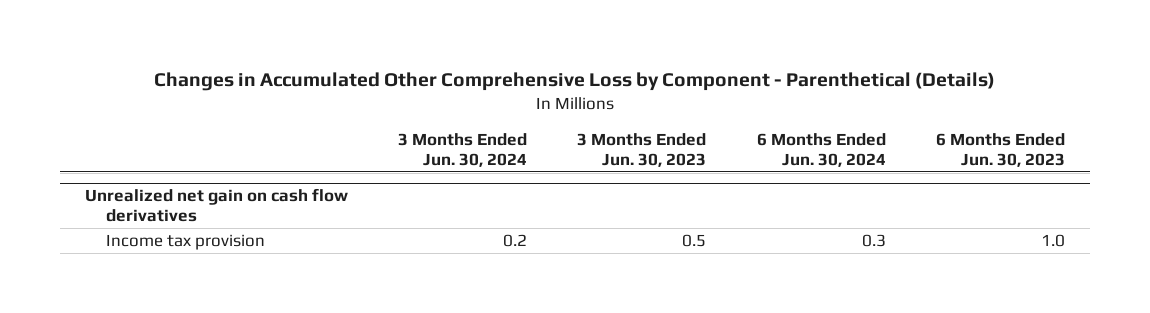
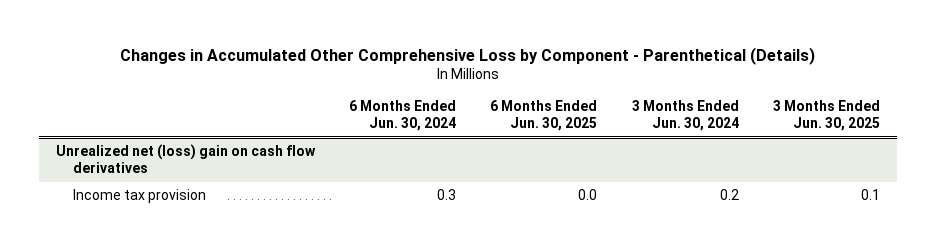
- | 3 Months Ended Jun. 30, 2024 | 3 Months Ended Jun. 30, 2023 | 6 Months Ended Jun. 30, 2024 | 6 Months Ended Jun. 30, 2023
+ | 6 Months Ended Jun. 30, 2024 | 6 Months Ended Jun. 30, 2025 | 3 Months Ended Jun. 30, 2024 | 3 Months Ended Jun. 30, 2025
- Unrealized net gain on cash flow derivatives
+ Unrealized net (loss) gain on cash flow derivatives

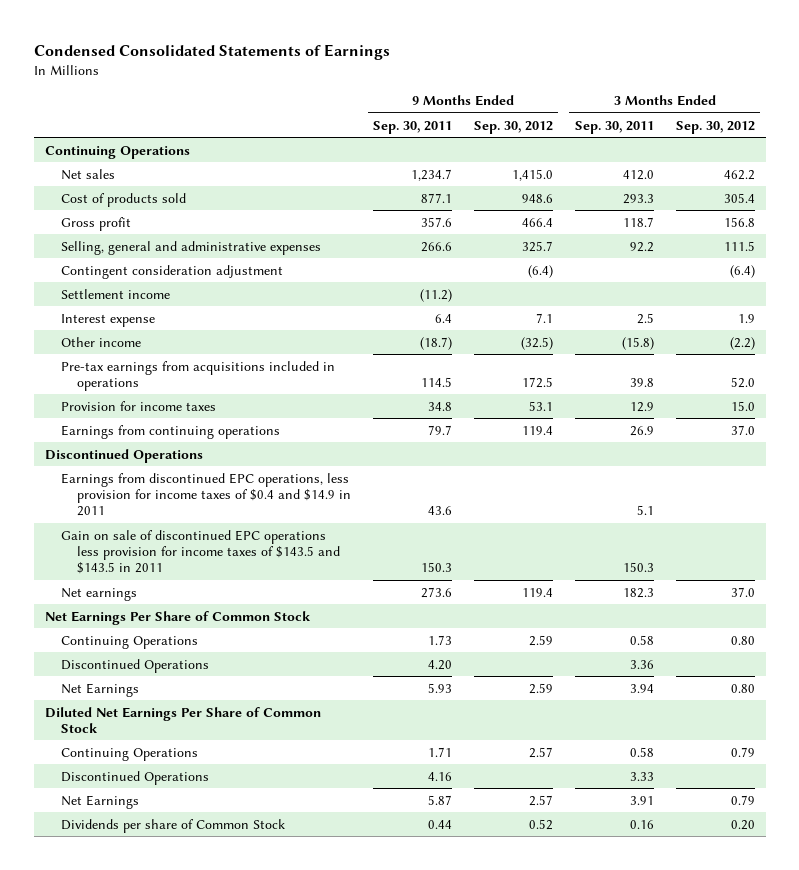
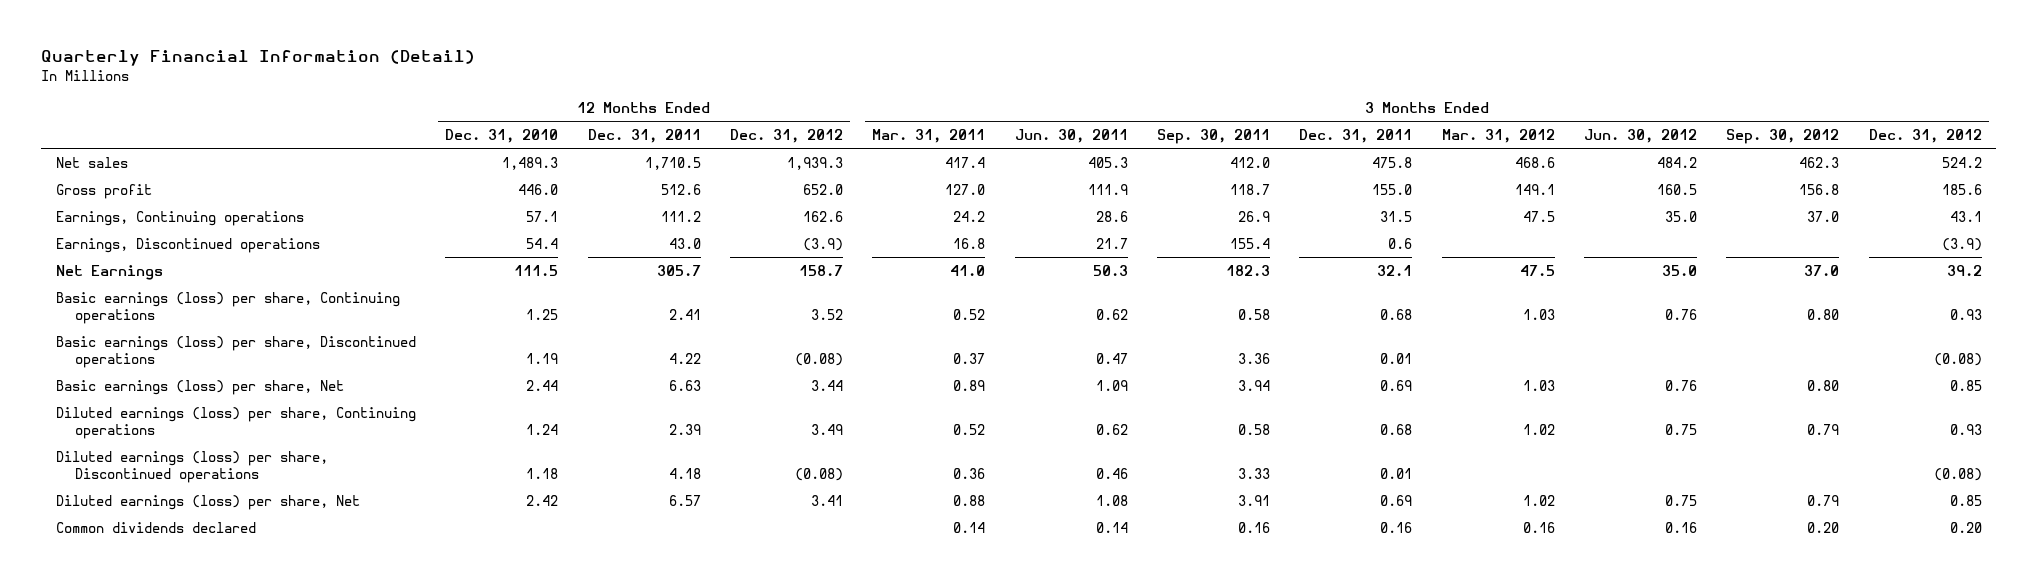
- Condensed Consolidated Statements of Earnings
+ Quarterly Financial Information (Detail)
- | 9 Months Ended Sep. 30, 2011 | 9 Months Ended Sep. 30, 2012 | 3 Months Ended Sep. 30, 2011 | 3 Months Ended Sep. 30, 2012
+ | 12 Months Ended Dec. 31, 2010 | 12 Months Ended Dec. 31, 2011 | 12 Months Ended Dec. 31, 2012 | 3 Months Ended Mar. 31, 2011 | 3 Months Ended Jun. 30, 2011 | 3 Months Ended Sep. 30, 2011 | 3 Months Ended Dec. 31, 2011 | 3 Months Ended Mar. 31, 2012 | 3 Months Ended Jun. 30, 2012 | 3 Months Ended Sep. 30, 2012 | 3 Months Ended Dec. 31, 2012
- Continuing Operations
- Net sales | 1,234.7 | 1,415.0 | 412.0 | 462.2
- Cost of products sold | 877.1 | 948.6 | 293.3 | 305.4
+ Net sales | 1,489.3 | 1,710.5 | 1,939.3 | 417.4 | 405.3 | 412.0 | 475.8 | 468.6 | 484.2 | 462.3 | 524.2
- Selling, general and administrative expenses | 266.6 | 325.7 | 92.2 | 111.5
- Contingent consideration adjustment | | (6.4) | | (6.4)
- Settlement income | (11.2) | | |
- Interest expense | 6.4 | 7.1 | 2.5 | 1.9
- Other income | (18.7) | (32.5) | (15.8) | (2.2)
- Pre-tax earnings from acquisitions included in operations | 114.5 | 172.5 | 39.8 | 52.0
- Provision for income taxes | 34.8 | 53.1 | 12.9 | 15.0
- Earnings from continuing operations | 79.7 | 119.4 | 26.9 | 37.0
- Discontinued Operations
- Earnings from discontinued EPC operations, less provision for income taxes of $0.4 and $14.9 in 2011 | 43.6 | | 5.1 |
- Gain on sale of discontinued EPC operations less provision for income taxes of $143.5 and $143.5 in 2011 | 150.3 | | 150.3 |
- Net earnings | 273.6 | 119.4 | 182.3 | 37.0
- Net Earnings Per Share of Common Stock
- Continuing Operations | 1.73 | 2.59 | 0.58 | 0.80
- Discontinued Operations | 4.20 | | 3.36 |
- Net Earnings | 5.93 | 2.59 | 3.94 | 0.80
- Diluted Net Earnings Per Share of Common Stock
- Continuing Operations | 1.71 | 2.57 | 0.58 | 0.79
- Discontinued Operations | 4.16 | | 3.33 |
- Net Earnings | 5.87 | 2.57 | 3.91 | 0.79
- Dividends per share of Common Stock | 0.44 | 0.52 | 0.16 | 0.20
+ Earnings, Continuing operations | 57.1 | 111.2 | 162.6 | 24.2 | 28.6 | 26.9 | 31.5 | 47.5 | 35.0 | 37.0 | 43.1
+ Earnings, Discontinued operations | 54.4 | 43.0 | (3.9) | 16.8 | 21.7 | 155.4 | 0.6 | | | | (3.9)
+ Net Earnings | 111.5 | 305.7 | 158.7 | 41.0 | 50.3 | 182.3 | 32.1 | 47.5 | 35.0 | 37.0 | 39.2
+ Basic earnings (loss) per share, Continuing operations | 1.25 | 2.41 | 3.52 | 0.52 | 0.62 | 0.58 | 0.68 | 1.03 | 0.76 | 0.80 | 0.93
+ Basic earnings (loss) per share, Discontinued operations | 1.19 | 4.22 | (0.08) | 0.37 | 0.47 | 3.36 | 0.01 | | | | (0.08)
+ Basic earnings (loss) per share, Net | 2.44 | 6.63 | 3.44 | 0.89 | 1.09 | 3.94 | 0.69 | 1.03 | 0.76 | 0.80 | 0.85
+ Diluted earnings (loss) per share, Continuing operations | 1.24 | 2.39 | 3.49 | 0.52 | 0.62 | 0.58 | 0.68 | 1.02 | 0.75 | 0.79 | 0.93
+ Diluted earnings (loss) per share, Discontinued operations | 1.18 | 4.18 | (0.08) | 0.36 | 0.46 | 3.33 | 0.01 | | | | (0.08)
+ Diluted earnings (loss) per share, Net | 2.42 | 6.57 | 3.41 | 0.88 | 1.08 | 3.91 | 0.69 | 1.02 | 0.75 | 0.79 | 0.85
+ Common dividends declared | | | | 0.14 | 0.14 | 0.16 | 0.16 | 0.16 | 0.16 | 0.20 | 0.20

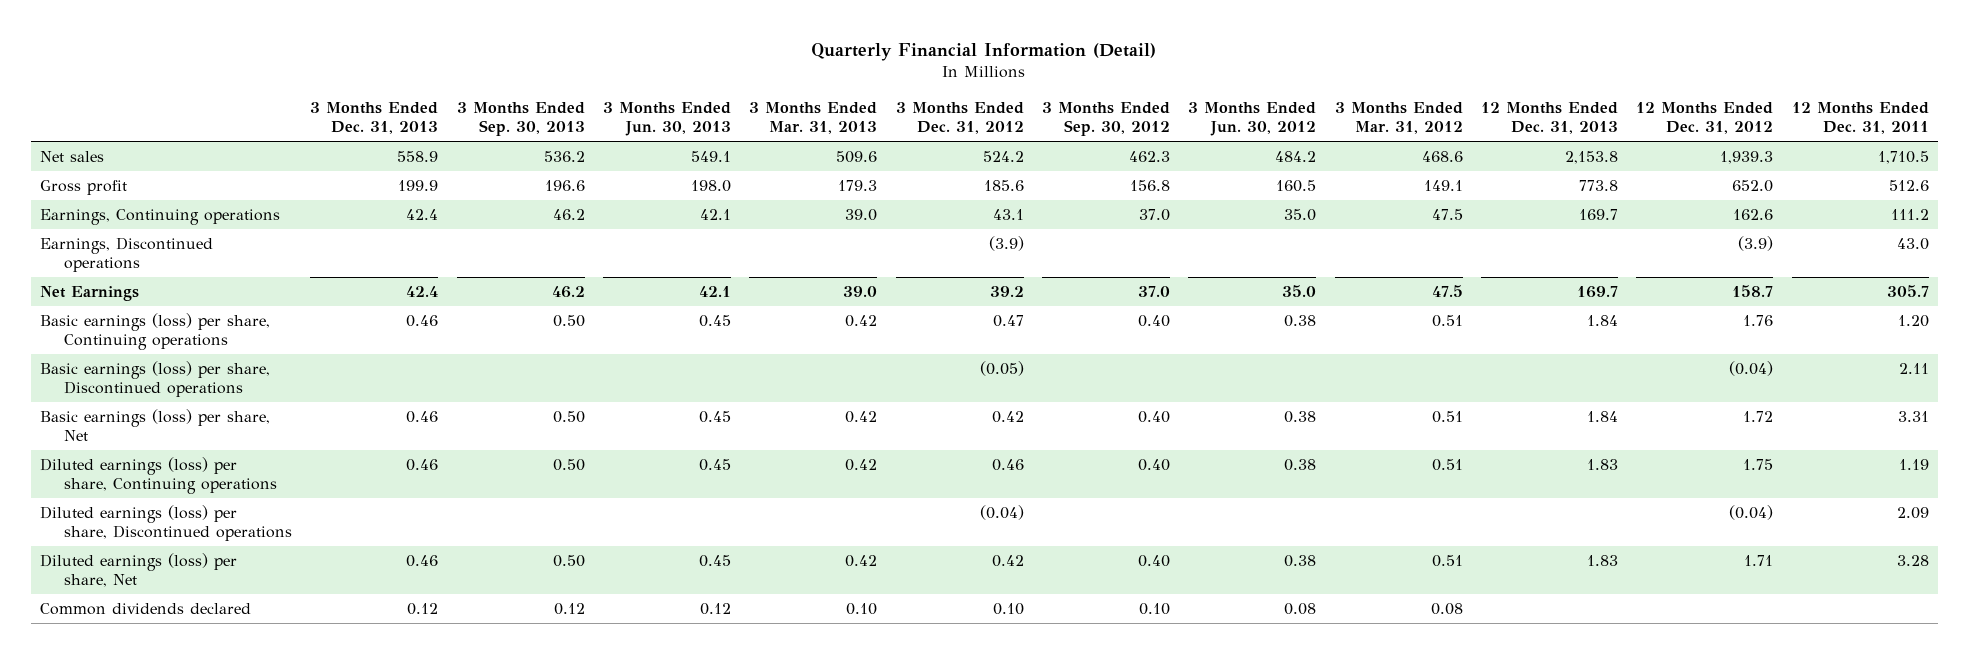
- | 12 Months Ended Dec. 31, 2010 | 12 Months Ended Dec. 31, 2011 | 12 Months Ended Dec. 31, 2012 | 3 Months Ended Mar. 31, 2011 | 3 Months Ended Jun. 30, 2011 | 3 Months Ended Sep. 30, 2011 | 3 Months Ended Dec. 31, 2011 | 3 Months Ended Mar. 31, 2012 | 3 Months Ended Jun. 30, 2012 | 3 Months Ended Sep. 30, 2012 | 3 Months Ended Dec. 31, 2012
+ | 3 Months Ended Dec. 31, 2013 | 3 Months Ended Sep. 30, 2013 | 3 Months Ended Jun. 30, 2013 | 3 Months Ended Mar. 31, 2013 | 3 Months Ended Dec. 31, 2012 | 3 Months Ended Sep. 30, 2012 | 3 Months Ended Jun. 30, 2012 | 3 Months Ended Mar. 31, 2012 | 12 Months Ended Dec. 31, 2013 | 12 Months Ended Dec. 31, 2012 | 12 Months Ended Dec. 31, 2011
- Basic earnings (loss) per share, Continuing operations | 1.25 | 2.41 | 3.52 | 0.52 | 0.62 | 0.58 | 0.68 | 1.03 | 0.76 | 0.80 | 0.93
- Basic earnings (loss) per share, Discontinued operations | 1.19 | 4.22 | (0.08) | 0.37 | 0.47 | 3.36 | 0.01 | | | | (0.08)
- Basic earnings (loss) per share, Net | 2.44 | 6.63 | 3.44 | 0.89 | 1.09 | 3.94 | 0.69 | 1.03 | 0.76 | 0.80 | 0.85
- Diluted earnings (loss) per share, Continuing operations | 1.24 | 2.39 | 3.49 | 0.52 | 0.62 | 0.58 | 0.68 | 1.02 | 0.75 | 0.79 | 0.93
- Diluted earnings (loss) per share, Discontinued operations | 1.18 | 4.18 | (0.08) | 0.36 | 0.46 | 3.33 | 0.01 | | | | (0.08)
- Diluted earnings (loss) per share, Net | 2.42 | 6.57 | 3.41 | 0.88 | 1.08 | 3.91 | 0.69 | 1.02 | 0.75 | 0.79 | 0.85
- Common dividends declared | | | | 0.14 | 0.14 | 0.16 | 0.16 | 0.16 | 0.16 | 0.20 | 0.20
+ Basic earnings (loss) per share, Continuing operations | 0.46 | 0.50 | 0.45 | 0.42 | 0.47 | 0.40 | 0.38 | 0.51 | 1.84 | 1.76 | 1.20
+ Basic earnings (loss) per share, Discontinued operations | | | | | (0.05) | | | | | (0.04) | 2.11
+ Basic earnings (loss) per share, Net | 0.46 | 0.50 | 0.45 | 0.42 | 0.42 | 0.40 | 0.38 | 0.51 | 1.84 | 1.72 | 3.31
+ Diluted earnings (loss) per share, Continuing operations | 0.46 | 0.50 | 0.45 | 0.42 | 0.46 | 0.40 | 0.38 | 0.51 | 1.83 | 1.75 | 1.19
+ Diluted earnings (loss) per share, Discontinued operations | | | | | (0.04) | | | | | (0.04) | 2.09
+ Diluted earnings (loss) per share, Net | 0.46 | 0.50 | 0.45 | 0.42 | 0.42 | 0.40 | 0.38 | 0.51 | 1.83 | 1.71 | 3.28
+ Common dividends declared | 0.12 | 0.12 | 0.12 | 0.10 | 0.10 | 0.10 | 0.08 | 0.08 | | |

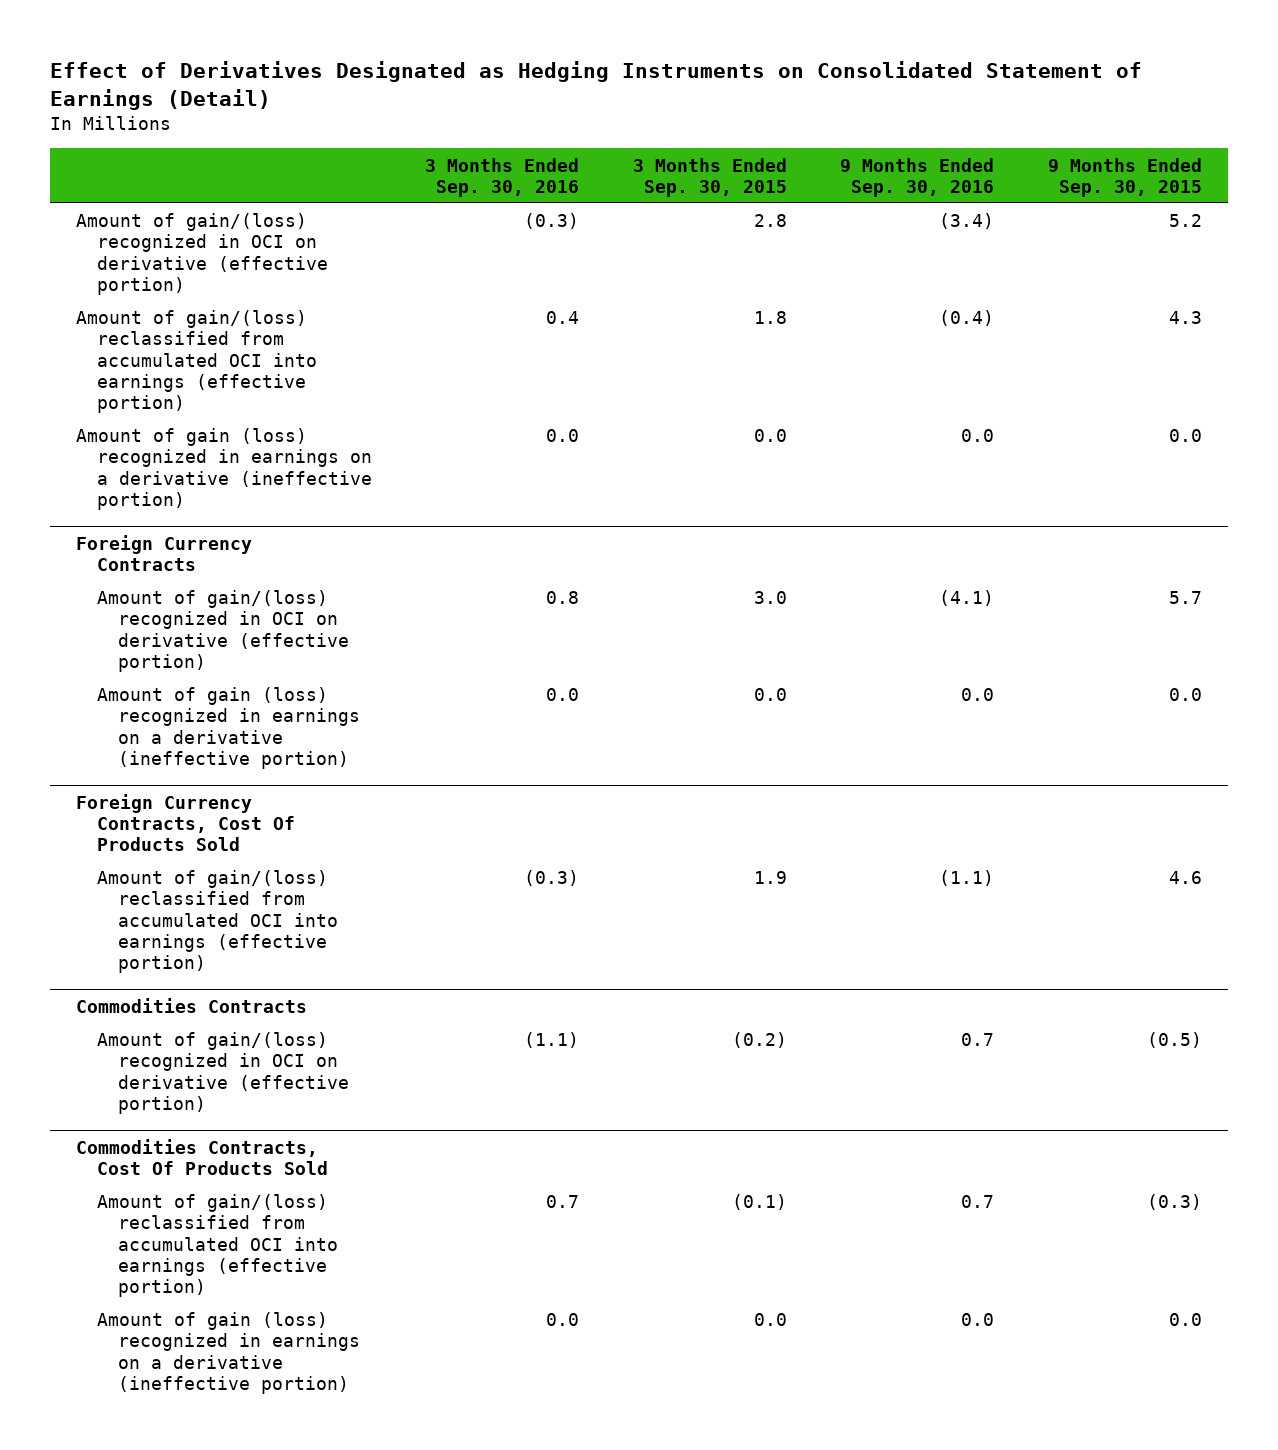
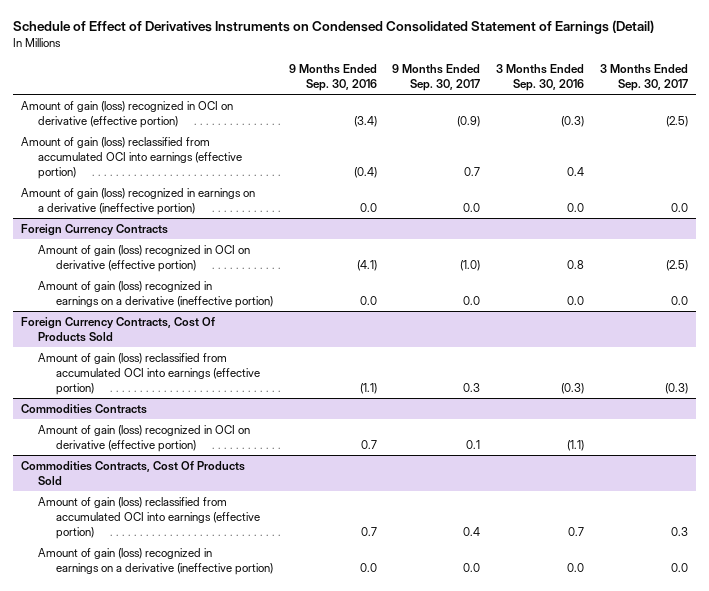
- Effect of Derivatives Designated as Hedging Instruments on Consolidated Statement of Earnings (Detail)
+ Schedule of Effect of Derivatives Instruments on Condensed Consolidated Statement of Earnings (Detail)
- | 3 Months Ended Sep. 30, 2016 | 3 Months Ended Sep. 30, 2015 | 9 Months Ended Sep. 30, 2016 | 9 Months Ended Sep. 30, 2015
+ | 9 Months Ended Sep. 30, 2016 | 9 Months Ended Sep. 30, 2017 | 3 Months Ended Sep. 30, 2016 | 3 Months Ended Sep. 30, 2017
- Amount of gain/(loss) recognized in OCI on derivative (effective portion) | (0.3) | 2.8 | (3.4) | 5.2
- Amount of gain/(loss) reclassified from accumulated OCI into earnings (effective portion) | 0.4 | 1.8 | (0.4) | 4.3
+ Amount of gain (loss) recognized in OCI on derivative (effective portion) | (3.4) | (0.9) | (0.3) | (2.5)
+ Amount of gain (loss) reclassified from accumulated OCI into earnings (effective portion) | (0.4) | 0.7 | 0.4 |
@ Foreign Currency Contracts
- Amount of gain/(loss) recognized in OCI on derivative (effective portion) | 0.8 | 3.0 | (4.1) | 5.7
+ Amount of gain (loss) recognized in OCI on derivative (effective portion) | (4.1) | (1.0) | 0.8 | (2.5)
@ Foreign Currency Contracts, Cost Of Products Sold
- Amount of gain/(loss) reclassified from accumulated OCI into earnings (effective portion) | (0.3) | 1.9 | (1.1) | 4.6
+ Amount of gain (loss) reclassified from accumulated OCI into earnings (effective portion) | (1.1) | 0.3 | (0.3) | (0.3)
@ Commodities Contracts
- Amount of gain/(loss) recognized in OCI on derivative (effective portion) | (1.1) | (0.2) | 0.7 | (0.5)
+ Amount of gain (loss) recognized in OCI on derivative (effective portion) | 0.7 | 0.1 | (1.1) |
@ Commodities Contracts, Cost Of Products Sold
- Amount of gain/(loss) reclassified from accumulated OCI into earnings (effective portion) | 0.7 | (0.1) | 0.7 | (0.3)
+ Amount of gain (loss) reclassified from accumulated OCI into earnings (effective portion) | 0.7 | 0.4 | 0.7 | 0.3

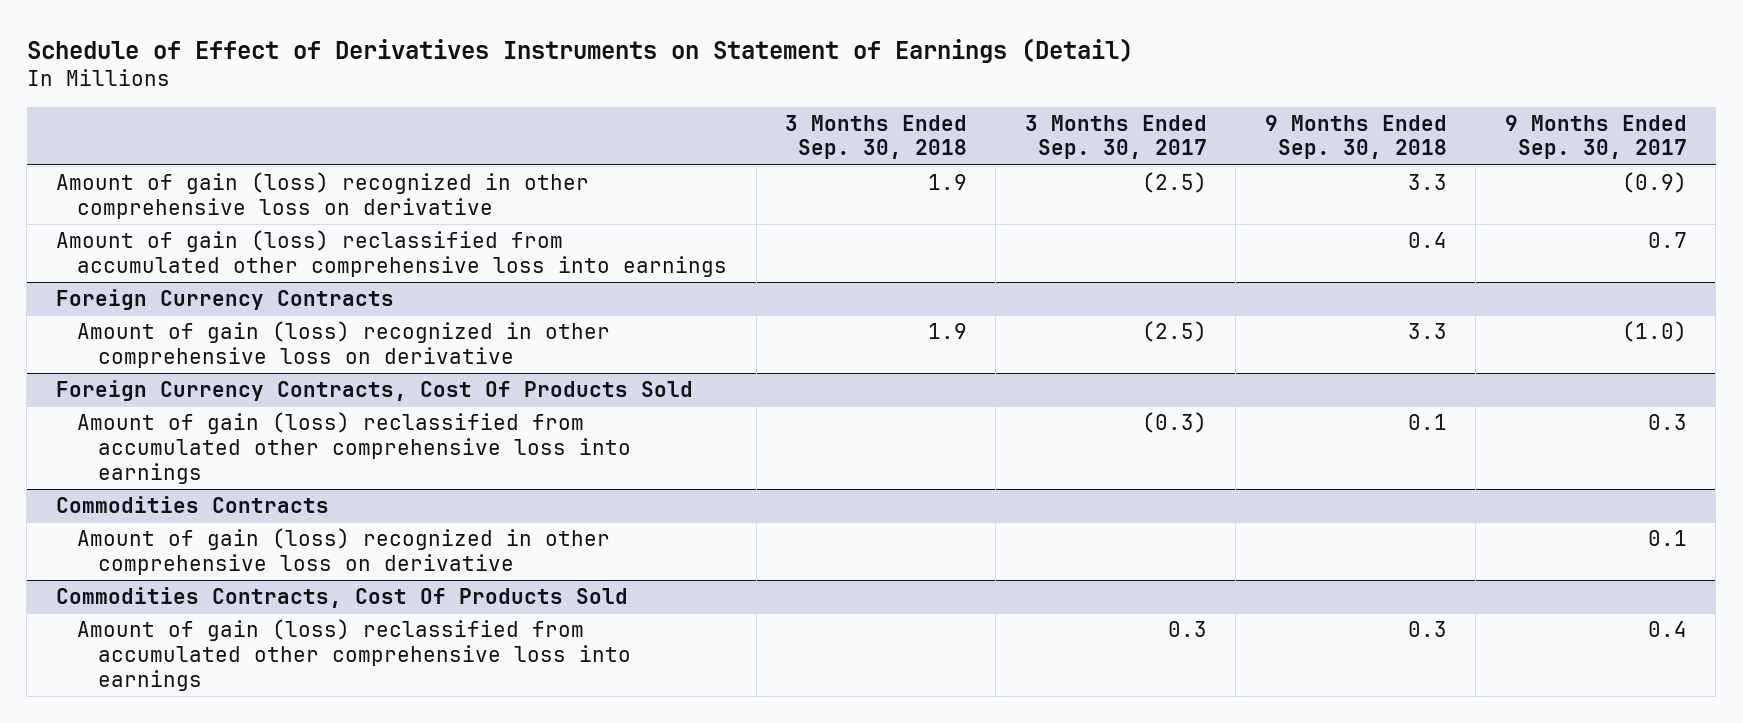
- Schedule of Effect of Derivatives Instruments on Condensed Consolidated Statement of Earnings (Detail)
+ Schedule of Effect of Derivatives Instruments on Statement of Earnings (Detail)
- | 9 Months Ended Sep. 30, 2016 | 9 Months Ended Sep. 30, 2017 | 3 Months Ended Sep. 30, 2016 | 3 Months Ended Sep. 30, 2017
+ | 3 Months Ended Sep. 30, 2018 | 3 Months Ended Sep. 30, 2017 | 9 Months Ended Sep. 30, 2018 | 9 Months Ended Sep. 30, 2017
- Amount of gain (loss) recognized in OCI on derivative (effective portion) | (3.4) | (0.9) | (0.3) | (2.5)
- Amount of gain (loss) reclassified from accumulated OCI into earnings (effective portion) | (0.4) | 0.7 | 0.4 |
- Amount of gain (loss) recognized in earnings on a derivative (ineffective portion) | 0.0 | 0.0 | 0.0 | 0.0
+ Amount of gain (loss) recognized in other comprehensive loss on derivative | 1.9 | (2.5) | 3.3 | (0.9)
+ Amount of gain (loss) reclassified from accumulated other comprehensive loss into earnings | | | 0.4 | 0.7
@ Foreign Currency Contracts
- Amount of gain (loss) recognized in OCI on derivative (effective portion) | (4.1) | (1.0) | 0.8 | (2.5)
- Amount of gain (loss) recognized in earnings on a derivative (ineffective portion) | 0.0 | 0.0 | 0.0 | 0.0
+ Amount of gain (loss) recognized in other comprehensive loss on derivative | 1.9 | (2.5) | 3.3 | (1.0)
@ Foreign Currency Contracts, Cost Of Products Sold
- Amount of gain (loss) reclassified from accumulated OCI into earnings (effective portion) | (1.1) | 0.3 | (0.3) | (0.3)
+ Amount of gain (loss) reclassified from accumulated other comprehensive loss into earnings | | (0.3) | 0.1 | 0.3
@ Commodities Contracts
- Amount of gain (loss) recognized in OCI on derivative (effective portion) | 0.7 | 0.1 | (1.1) |
+ Amount of gain (loss) recognized in other comprehensive loss on derivative | | | | 0.1
@ Commodities Contracts, Cost Of Products Sold
- Amount of gain (loss) reclassified from accumulated OCI into earnings (effective portion) | 0.7 | 0.4 | 0.7 | 0.3
- Amount of gain (loss) recognized in earnings on a derivative (ineffective portion) | 0.0 | 0.0 | 0.0 | 0.0
+ Amount of gain (loss) reclassified from accumulated other comprehensive loss into earnings | | 0.3 | 0.3 | 0.4

